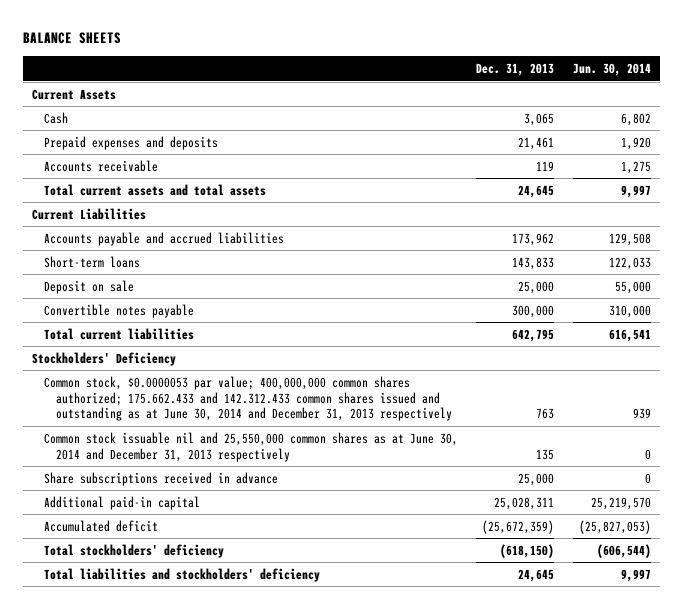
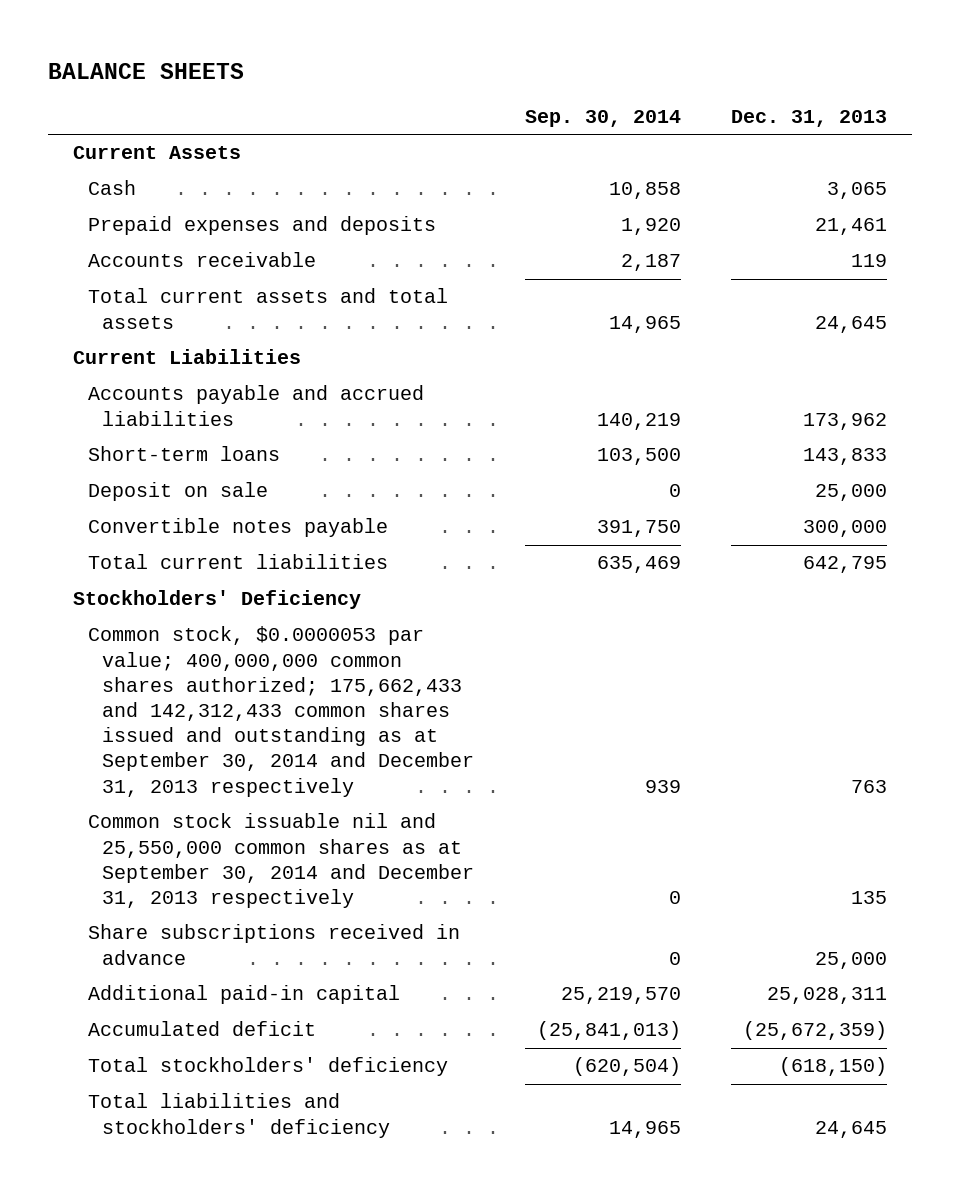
- | Dec. 31, 2013 | Jun. 30, 2014
+ | Sep. 30, 2014 | Dec. 31, 2013
- Common stock, $0.0000053 par value; 400,000,000 common shares authorized; 175.662.433 and 142.312.433 common shares issued and outstanding as at June 30, 2014 and December 31, 2013 respectively | 763 | 939
- Common stock issuable nil and 25,550,000 common shares as at June 30, 2014 and December 31, 2013 respectively | 135 | 0
+ Common stock, $0.0000053 par value; 400,000,000 common shares authorized; 175,662,433 and 142,312,433 common shares issued and outstanding as at September 30, 2014 and December 31, 2013 respectively | 939 | 763
+ Common stock issuable nil and 25,550,000 common shares as at September 30, 2014 and December 31, 2013 respectively | 0 | 135

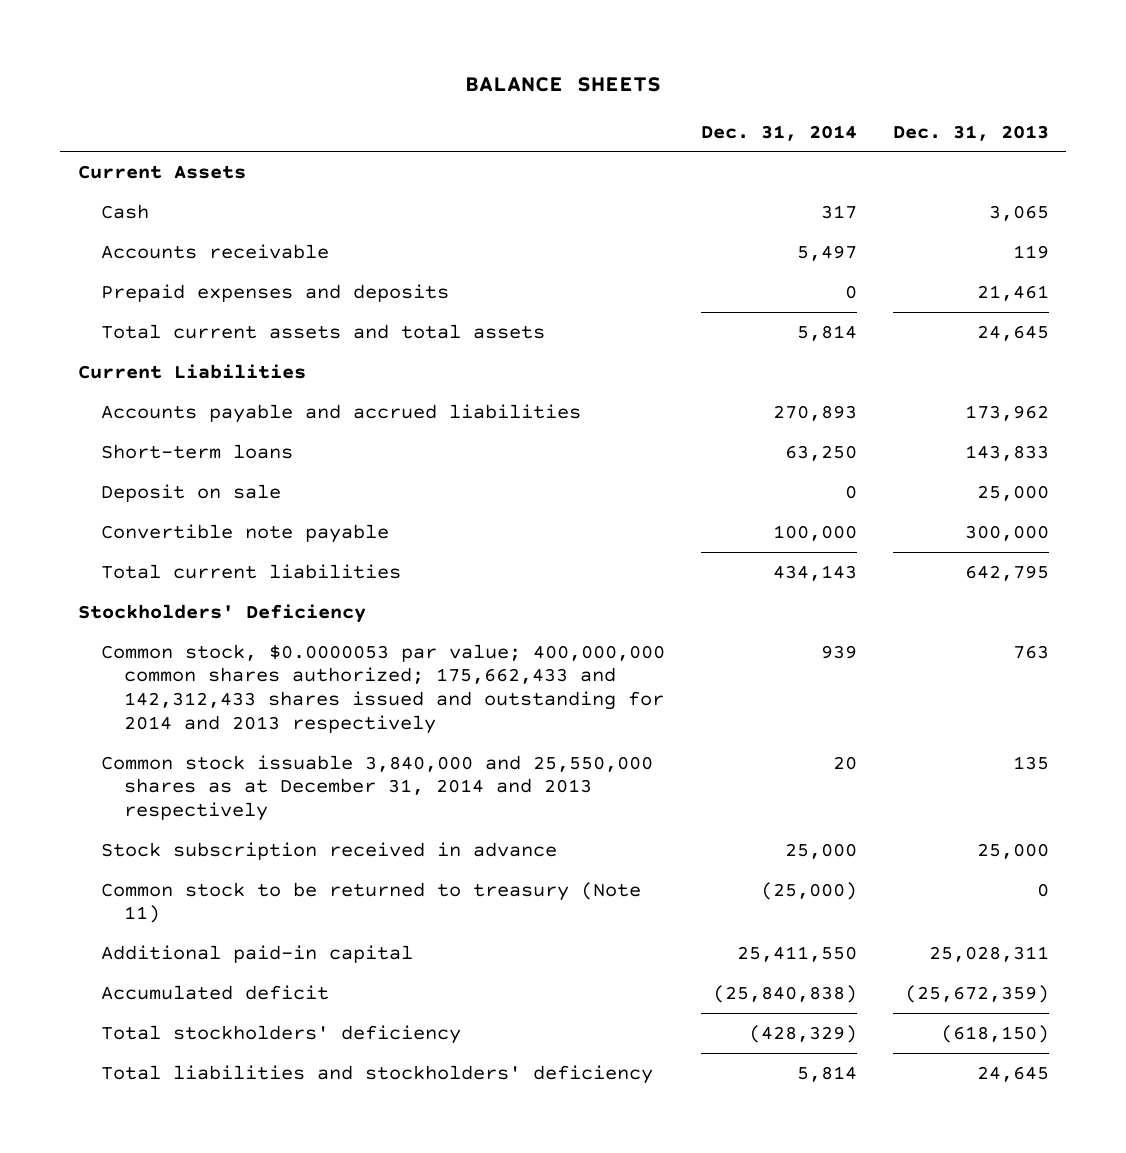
- | Sep. 30, 2014 | Dec. 31, 2013
+ | Dec. 31, 2014 | Dec. 31, 2013
moved down: Prepaid expenses and deposits | 0 | 21,461
- Convertible notes payable | 391,750 | 300,000
+ Convertible note payable | 100,000 | 300,000
- Common stock, $0.0000053 par value; 400,000,000 common shares authorized; 175,662,433 and 142,312,433 common shares issued and outstanding as at September 30, 2014 and December 31, 2013 respectively | 939 | 763
- Common stock issuable nil and 25,550,000 common shares as at September 30, 2014 and December 31, 2013 respectively | 0 | 135
- Share subscriptions received in advance | 0 | 25,000
+ Common stock, $0.0000053 par value; 400,000,000 common shares authorized; 175,662,433 and 142,312,433 shares issued and outstanding for 2014 and 2013 respectively | 939 | 763
+ Common stock issuable 3,840,000 and 25,550,000 shares as at December 31, 2014 and 2013 respectively | 20 | 135
+ Stock subscription received in advance | 25,000 | 25,000
+ Common stock to be returned to treasury (Note 11) | (25,000) | 0

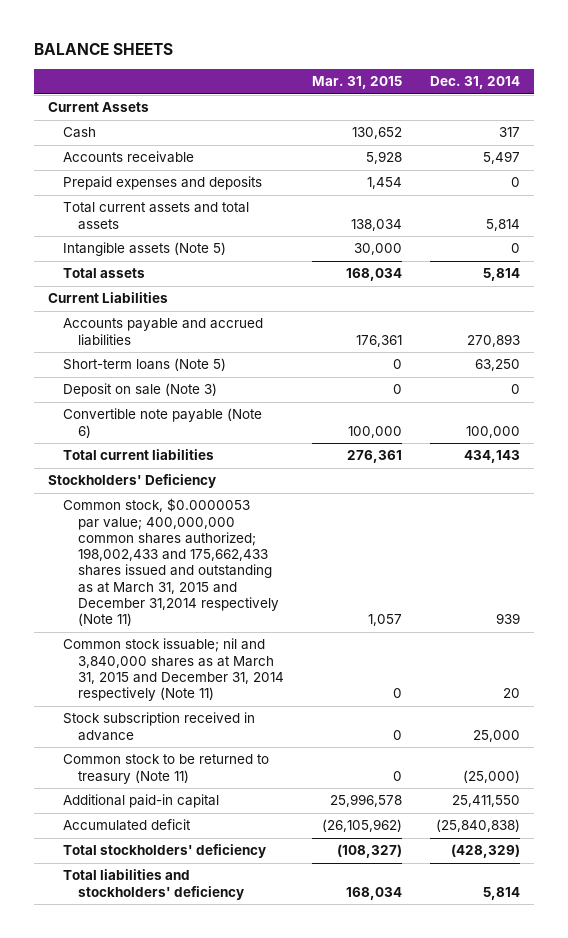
- | Dec. 31, 2014 | Dec. 31, 2013
+ | Mar. 31, 2015 | Dec. 31, 2014
+ Intangible assets (Note 5) | 30,000 | 0
+ Total assets | 168,034 | 5,814
- Short-term loans | 63,250 | 143,833
- Deposit on sale | 0 | 25,000
- Convertible note payable | 100,000 | 300,000
+ Short-term loans (Note 5) | 0 | 63,250
+ Deposit on sale (Note 3) | 0 | 0
+ Convertible note payable (Note 6) | 100,000 | 100,000
- Common stock, $0.0000053 par value; 400,000,000 common shares authorized; 175,662,433 and 142,312,433 shares issued and outstanding for 2014 and 2013 respectively | 939 | 763
- Common stock issuable 3,840,000 and 25,550,000 shares as at December 31, 2014 and 2013 respectively | 20 | 135
+ Common stock, $0.0000053 par value; 400,000,000 common shares authorized; 198,002,433 and 175,662,433 shares issued and outstanding as at March 31, 2015 and December 31,2014 respectively (Note 11) | 1,057 | 939
+ Common stock issuable; nil and 3,840,000 shares as at March 31, 2015 and December 31, 2014 respectively (Note 11) | 0 | 20

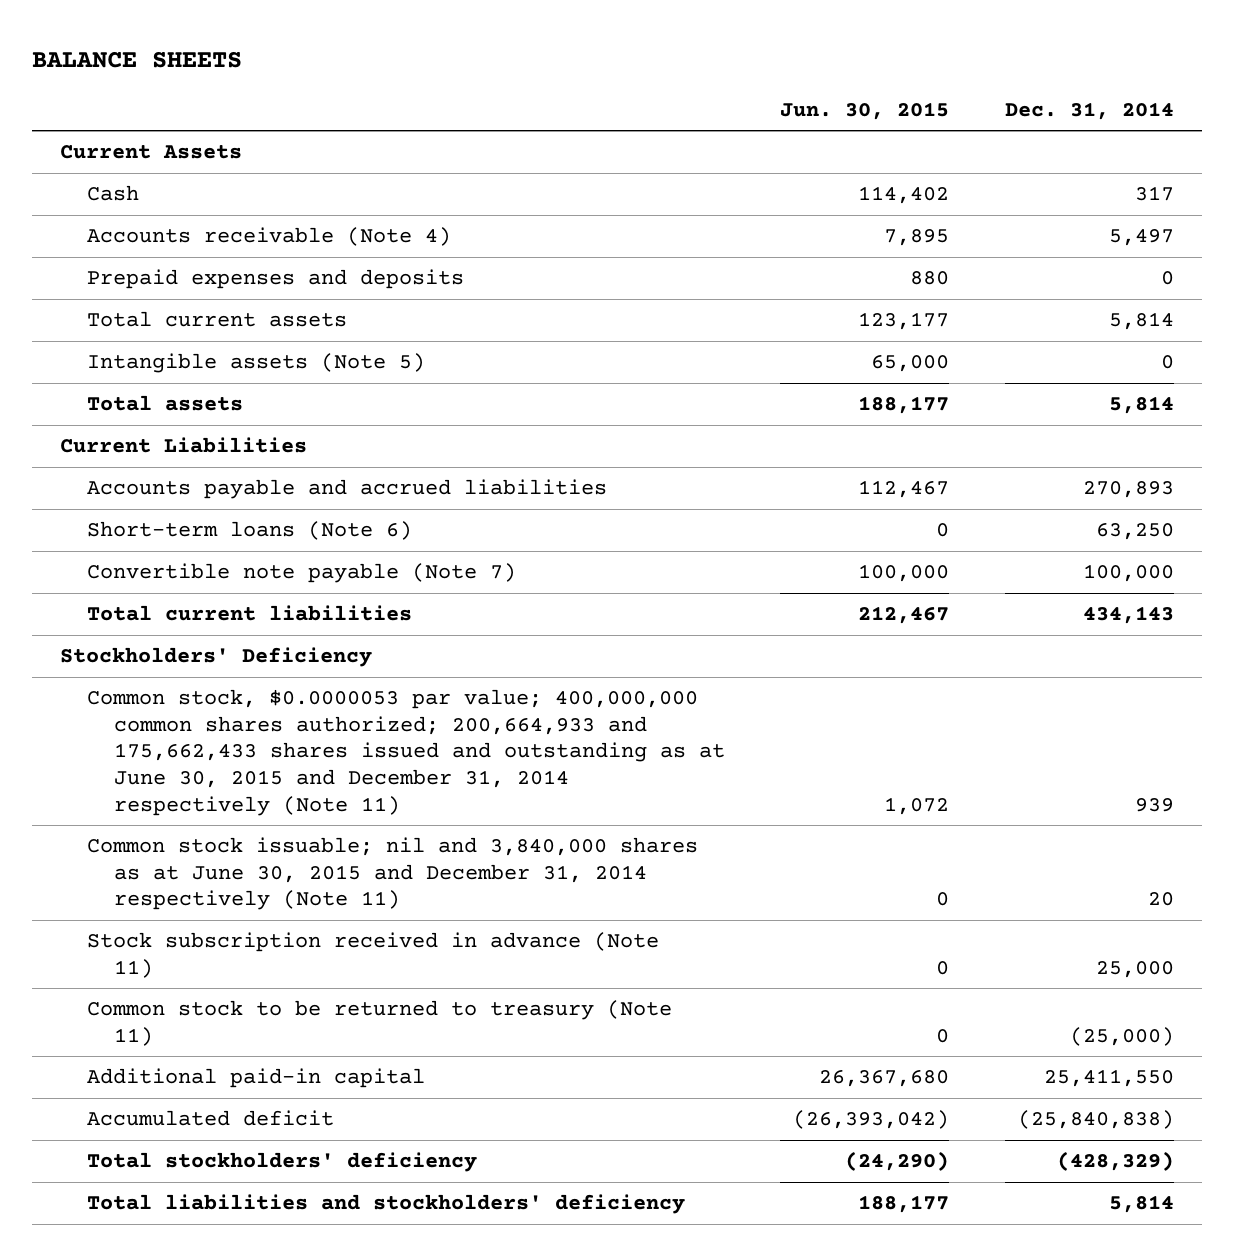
- | Mar. 31, 2015 | Dec. 31, 2014
+ | Jun. 30, 2015 | Dec. 31, 2014
- Accounts receivable | 5,928 | 5,497
+ Accounts receivable (Note 4) | 7,895 | 5,497
- Total current assets and total assets | 138,034 | 5,814
+ Total current assets | 123,177 | 5,814
- Short-term loans (Note 5) | 0 | 63,250
- Deposit on sale (Note 3) | 0 | 0
- Convertible note payable (Note 6) | 100,000 | 100,000
+ Short-term loans (Note 6) | 0 | 63,250
+ Convertible note payable (Note 7) | 100,000 | 100,000
- Common stock, $0.0000053 par value; 400,000,000 common shares authorized; 198,002,433 and 175,662,433 shares issued and outstanding as at March 31, 2015 and December 31,2014 respectively (Note 11) | 1,057 | 939
- Common stock issuable; nil and 3,840,000 shares as at March 31, 2015 and December 31, 2014 respectively (Note 11) | 0 | 20
- Stock subscription received in advance | 0 | 25,000
+ Common stock, $0.0000053 par value; 400,000,000 common shares authorized; 200,664,933 and 175,662,433 shares issued and outstanding as at June 30, 2015 and December 31, 2014 respectively (Note 11) | 1,072 | 939
+ Common stock issuable; nil and 3,840,000 shares as at June 30, 2015 and December 31, 2014 respectively (Note 11) | 0 | 20
+ Stock subscription received in advance (Note 11) | 0 | 25,000

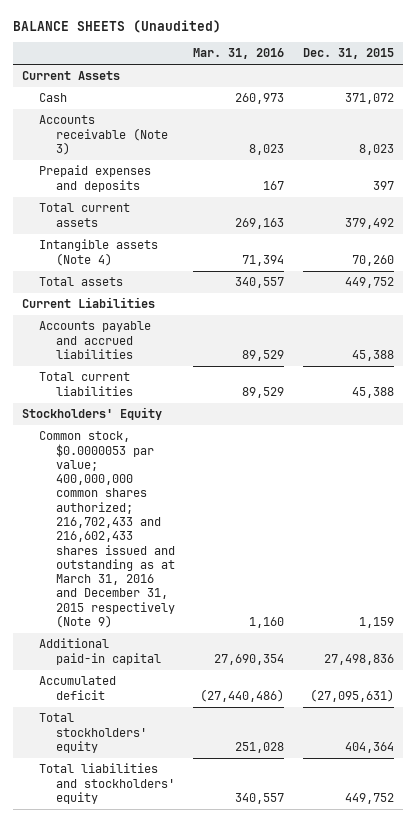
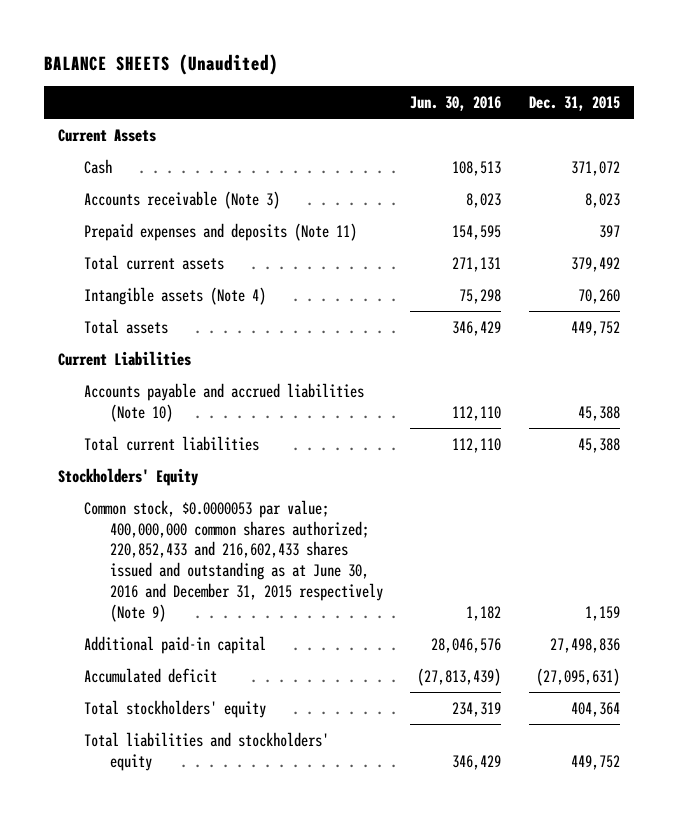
- | Mar. 31, 2016 | Dec. 31, 2015
+ | Jun. 30, 2016 | Dec. 31, 2015
- Prepaid expenses and deposits | 167 | 397
+ Prepaid expenses and deposits (Note 11) | 154,595 | 397
- Accounts payable and accrued liabilities | 89,529 | 45,388
+ Accounts payable and accrued liabilities (Note 10) | 112,110 | 45,388
- Common stock, $0.0000053 par value; 400,000,000 common shares authorized; 216,702,433 and 216,602,433 shares issued and outstanding as at March 31, 2016 and December 31, 2015 respectively (Note 9) | 1,160 | 1,159
+ Common stock, $0.0000053 par value; 400,000,000 common shares authorized; 220,852,433 and 216,602,433 shares issued and outstanding as at June 30, 2016 and December 31, 2015 respectively (Note 9) | 1,182 | 1,159

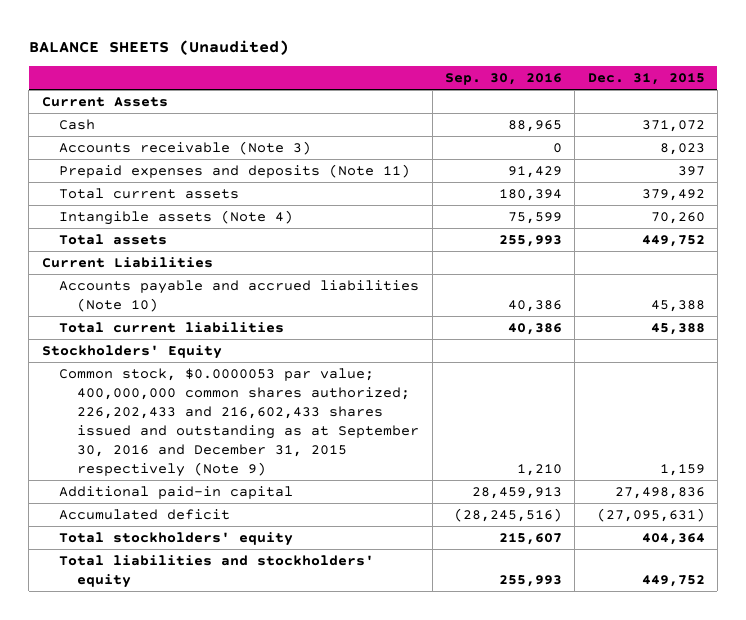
- | Jun. 30, 2016 | Dec. 31, 2015
+ | Sep. 30, 2016 | Dec. 31, 2015
- Common stock, $0.0000053 par value; 400,000,000 common shares authorized; 220,852,433 and 216,602,433 shares issued and outstanding as at June 30, 2016 and December 31, 2015 respectively (Note 9) | 1,182 | 1,159
+ Common stock, $0.0000053 par value; 400,000,000 common shares authorized; 226,202,433 and 216,602,433 shares issued and outstanding as at September 30, 2016 and December 31, 2015 respectively (Note 9) | 1,210 | 1,159

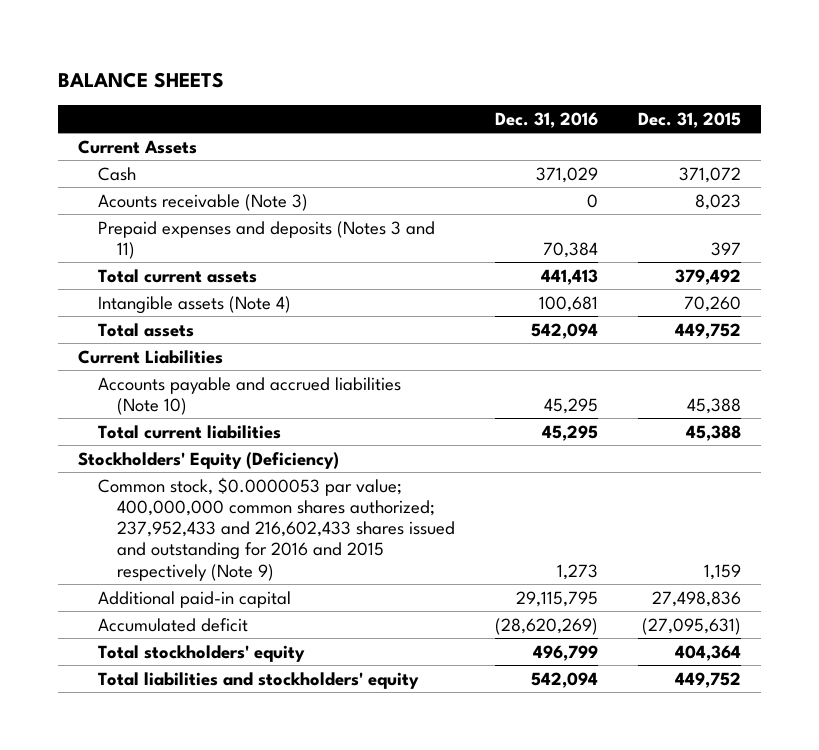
- BALANCE SHEETS (Unaudited)
+ BALANCE SHEETS
- | Sep. 30, 2016 | Dec. 31, 2015
+ | Dec. 31, 2016 | Dec. 31, 2015
- Accounts receivable (Note 3) | 0 | 8,023
- Prepaid expenses and deposits (Note 11) | 91,429 | 397
+ Acounts receivable (Note 3) | 0 | 8,023
+ Prepaid expenses and deposits (Notes 3 and 11) | 70,384 | 397
- Stockholders' Equity
- Common stock, $0.0000053 par value; 400,000,000 common shares authorized; 226,202,433 and 216,602,433 shares issued and outstanding as at September 30, 2016 and December 31, 2015 respectively (Note 9) | 1,210 | 1,159
+ Stockholders' Equity (Deficiency)
+ Common stock, $0.0000053 par value; 400,000,000 common shares authorized; 237,952,433 and 216,602,433 shares issued and outstanding for 2016 and 2015 respectively (Note 9) | 1,273 | 1,159

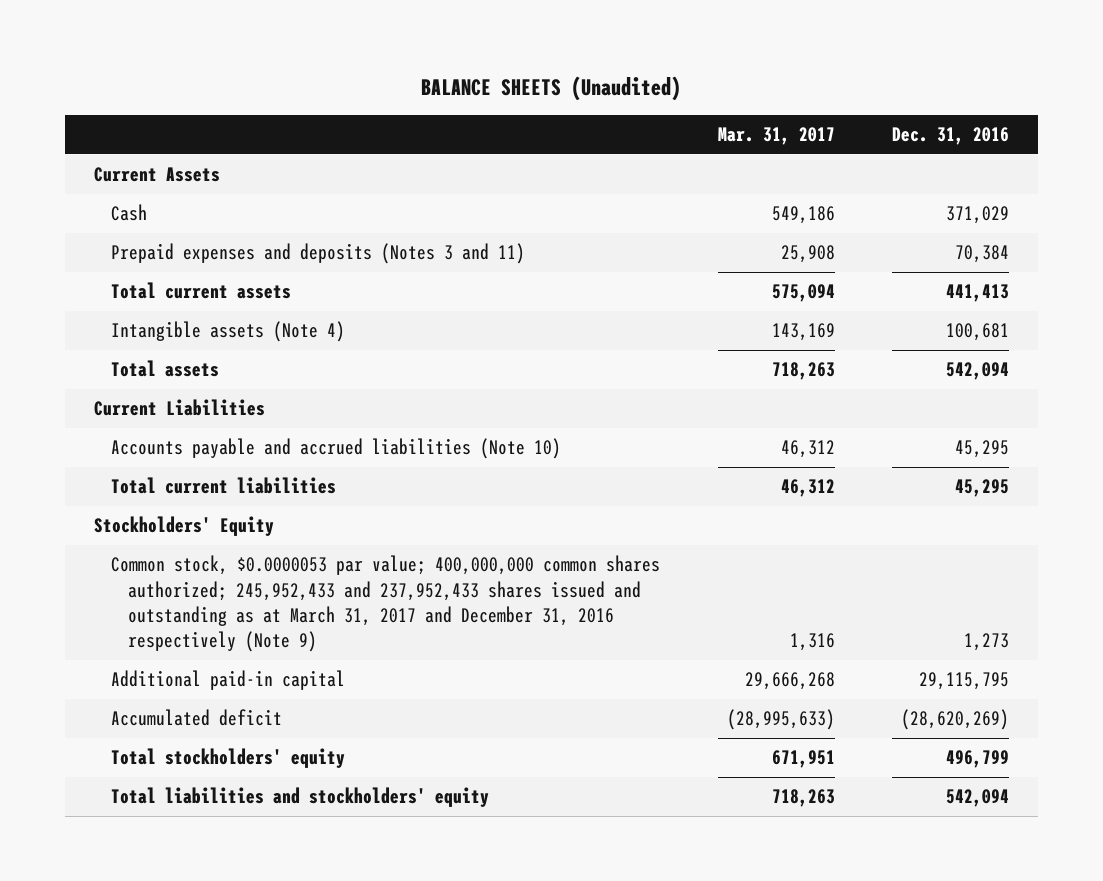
- BALANCE SHEETS
+ BALANCE SHEETS (Unaudited)
- | Dec. 31, 2016 | Dec. 31, 2015
+ | Mar. 31, 2017 | Dec. 31, 2016
- Acounts receivable (Note 3) | 0 | 8,023
- Stockholders' Equity (Deficiency)
- Common stock, $0.0000053 par value; 400,000,000 common shares authorized; 237,952,433 and 216,602,433 shares issued and outstanding for 2016 and 2015 respectively (Note 9) | 1,273 | 1,159
+ Stockholders' Equity
+ Common stock, $0.0000053 par value; 400,000,000 common shares authorized; 245,952,433 and 237,952,433 shares issued and outstanding as at March 31, 2017 and December 31, 2016 respectively (Note 9) | 1,316 | 1,273

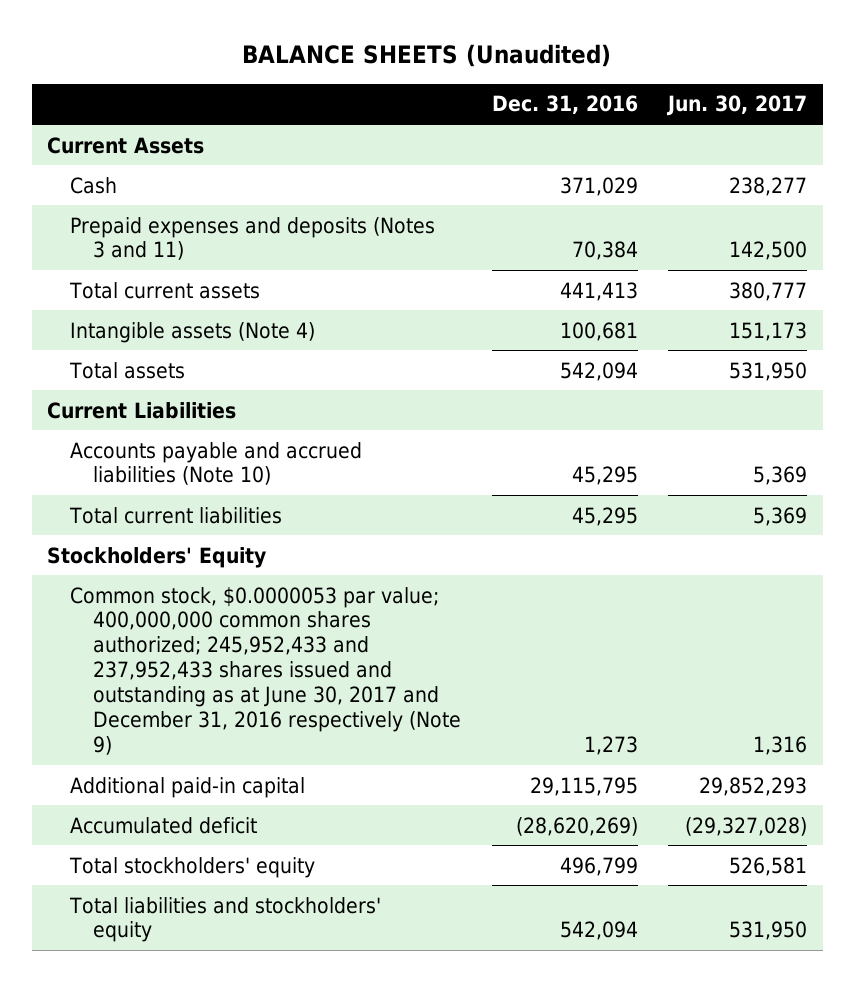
- | Mar. 31, 2017 | Dec. 31, 2016
+ | Dec. 31, 2016 | Jun. 30, 2017
- Common stock, $0.0000053 par value; 400,000,000 common shares authorized; 245,952,433 and 237,952,433 shares issued and outstanding as at March 31, 2017 and December 31, 2016 respectively (Note 9) | 1,316 | 1,273
+ Common stock, $0.0000053 par value; 400,000,000 common shares authorized; 245,952,433 and 237,952,433 shares issued and outstanding as at June 30, 2017 and December 31, 2016 respectively (Note 9) | 1,273 | 1,316

